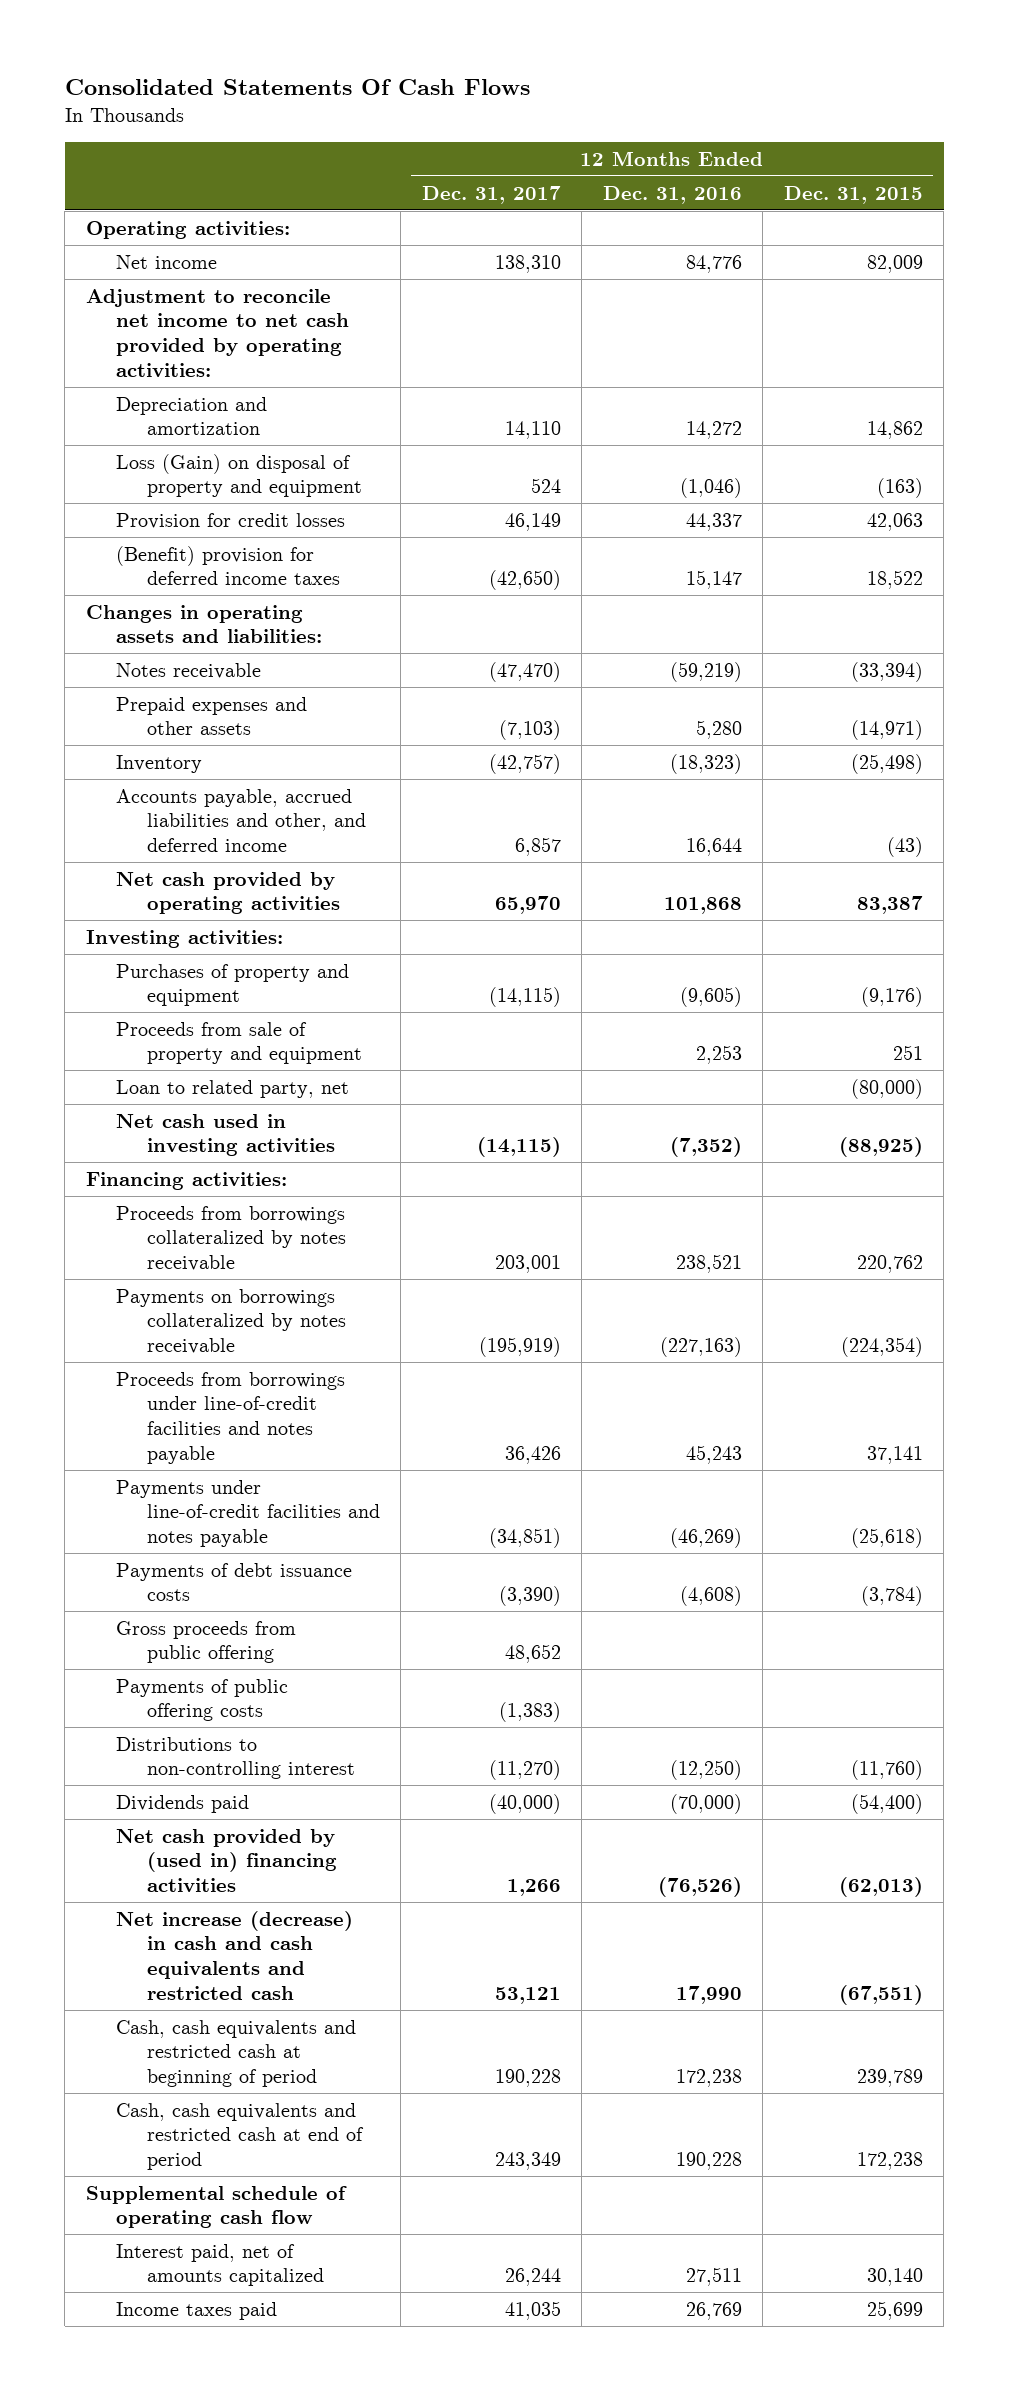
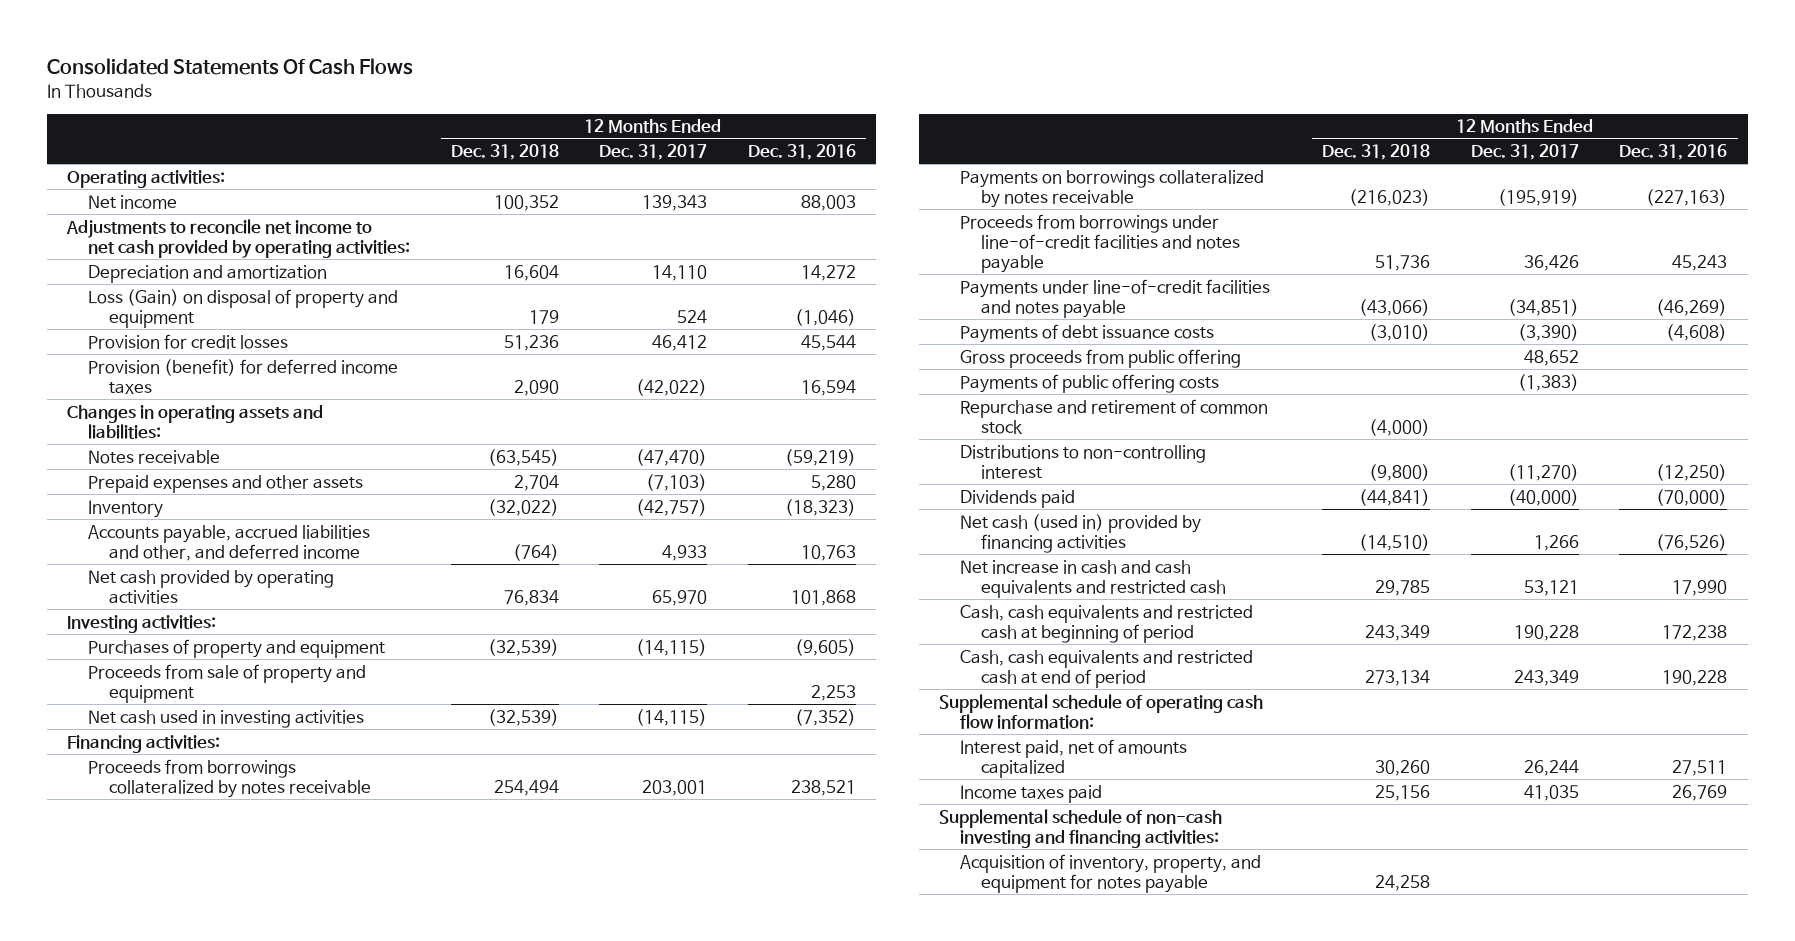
- | 12 Months Ended Dec. 31, 2017 | 12 Months Ended Dec. 31, 2016 | 12 Months Ended Dec. 31, 2015
+ | 12 Months Ended Dec. 31, 2018 | 12 Months Ended Dec. 31, 2017 | 12 Months Ended Dec. 31, 2016
- Net income | 138,310 | 84,776 | 82,009
- Adjustment to reconcile net income to net cash provided by operating activities:
+ Net income | 100,352 | 139,343 | 88,003
+ Adjustments to reconcile net income to net cash provided by operating activities:
- Provision for credit losses | 46,149 | 44,337 | 42,063
- (Benefit) provision for deferred income taxes | (42,650) | 15,147 | 18,522
+ Provision for credit losses | 51,236 | 46,412 | 45,544
+ Provision (benefit) for deferred income taxes | 2,090 | (42,022) | 16,594
- Accounts payable, accrued liabilities and other, and deferred income | 6,857 | 16,644 | (43)
+ Accounts payable, accrued liabilities and other, and deferred income | (764) | 4,933 | 10,763
- Loan to related party, net | | | (80,000)
+ Repurchase and retirement of common stock | (4,000) | |
- Net cash provided by (used in) financing activities | 1,266 | (76,526) | (62,013)
- Net increase (decrease) in cash and cash equivalents and restricted cash | 53,121 | 17,990 | (67,551)
+ Net cash (used in) provided by financing activities | (14,510) | 1,266 | (76,526)
+ Net increase in cash and cash equivalents and restricted cash | 29,785 | 53,121 | 17,990
- Supplemental schedule of operating cash flow
+ Supplemental schedule of operating cash flow information:
+ Supplemental schedule of non-cash investing and financing activities:
+ Acquisition of inventory, property, and equipment for notes payable | 24,258 | |

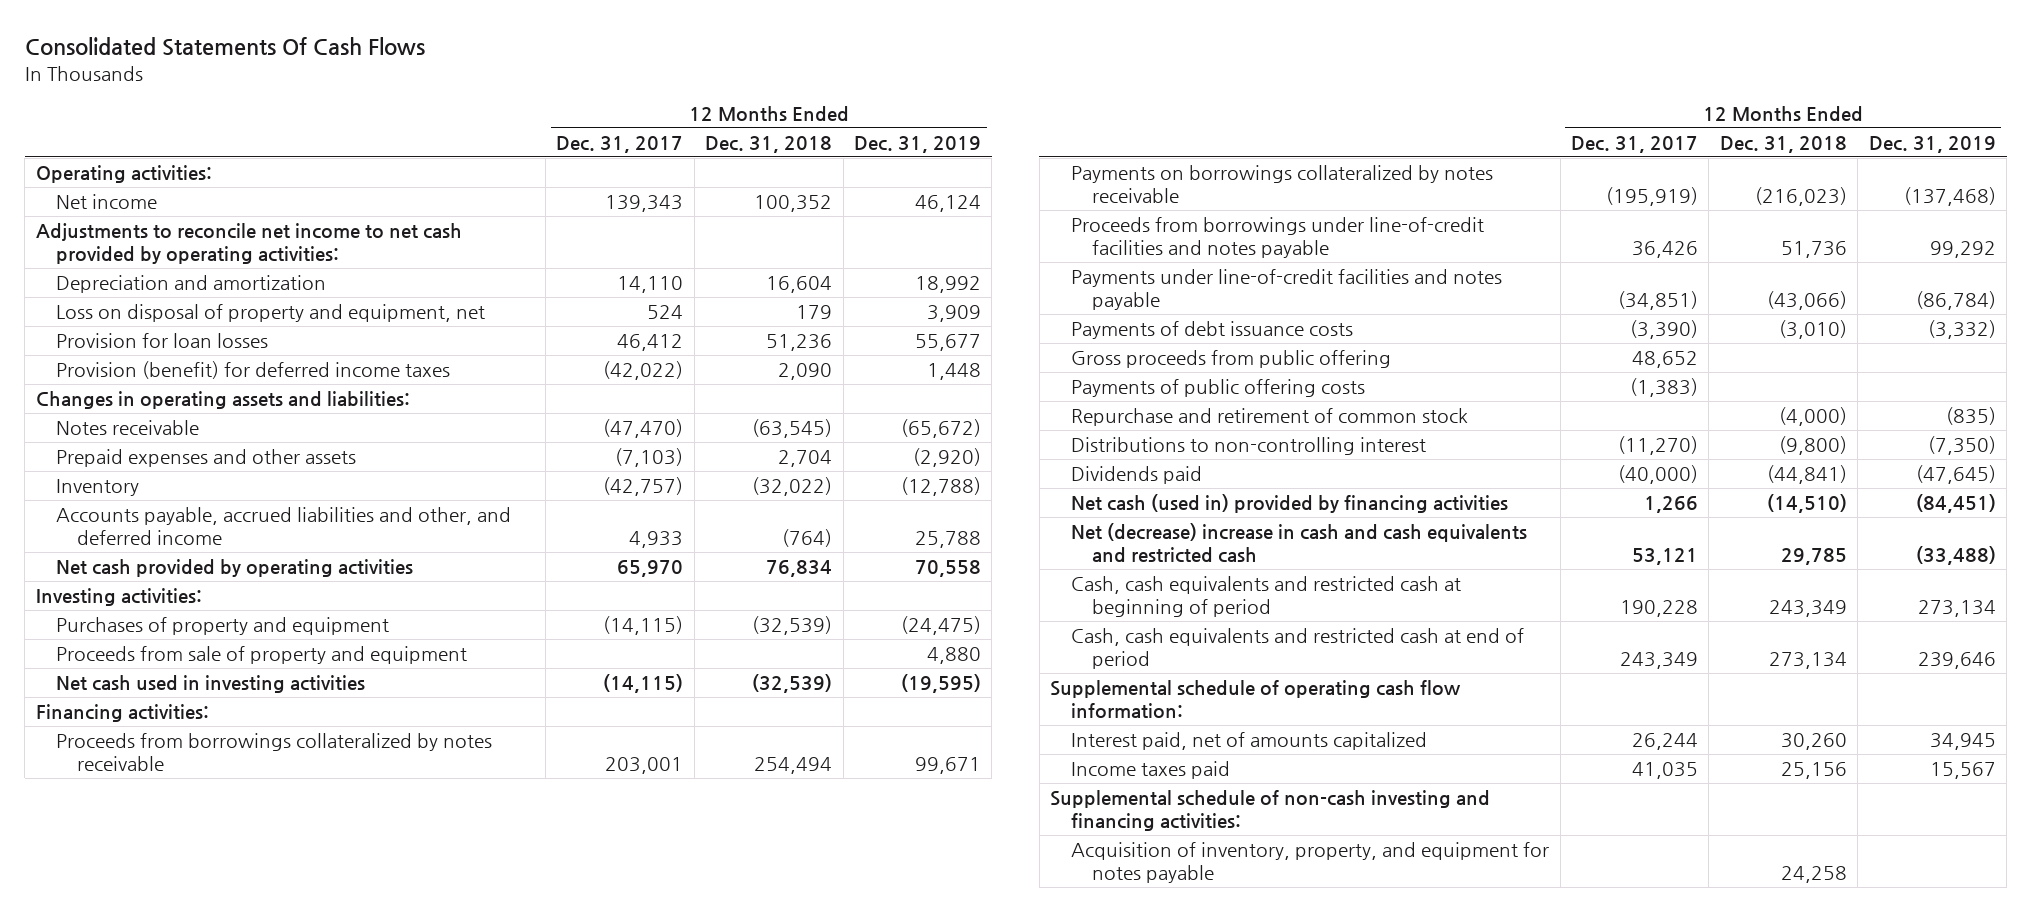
- | 12 Months Ended Dec. 31, 2018 | 12 Months Ended Dec. 31, 2017 | 12 Months Ended Dec. 31, 2016
+ | 12 Months Ended Dec. 31, 2017 | 12 Months Ended Dec. 31, 2018 | 12 Months Ended Dec. 31, 2019
- Loss (Gain) on disposal of property and equipment | 179 | 524 | (1,046)
- Provision for credit losses | 51,236 | 46,412 | 45,544
+ Loss on disposal of property and equipment, net | 524 | 179 | 3,909
+ Provision for loan losses | 46,412 | 51,236 | 55,677
- Net increase in cash and cash equivalents and restricted cash | 29,785 | 53,121 | 17,990
+ Net (decrease) increase in cash and cash equivalents and restricted cash | 53,121 | 29,785 | (33,488)

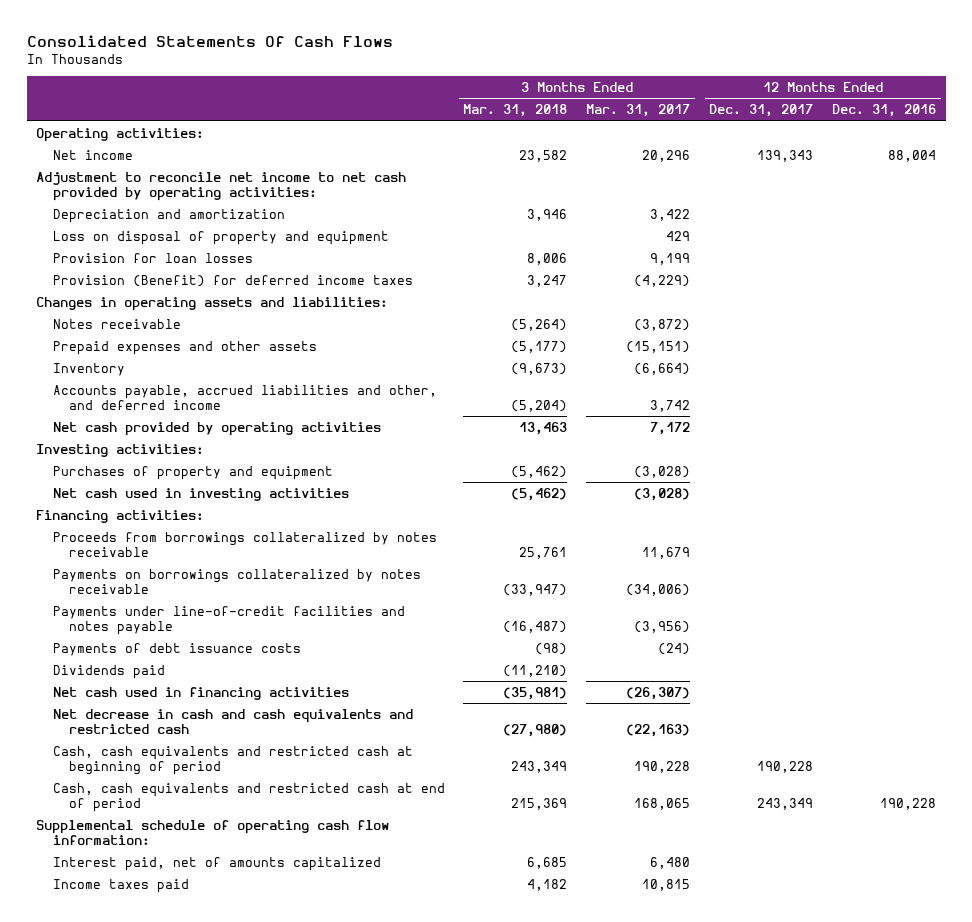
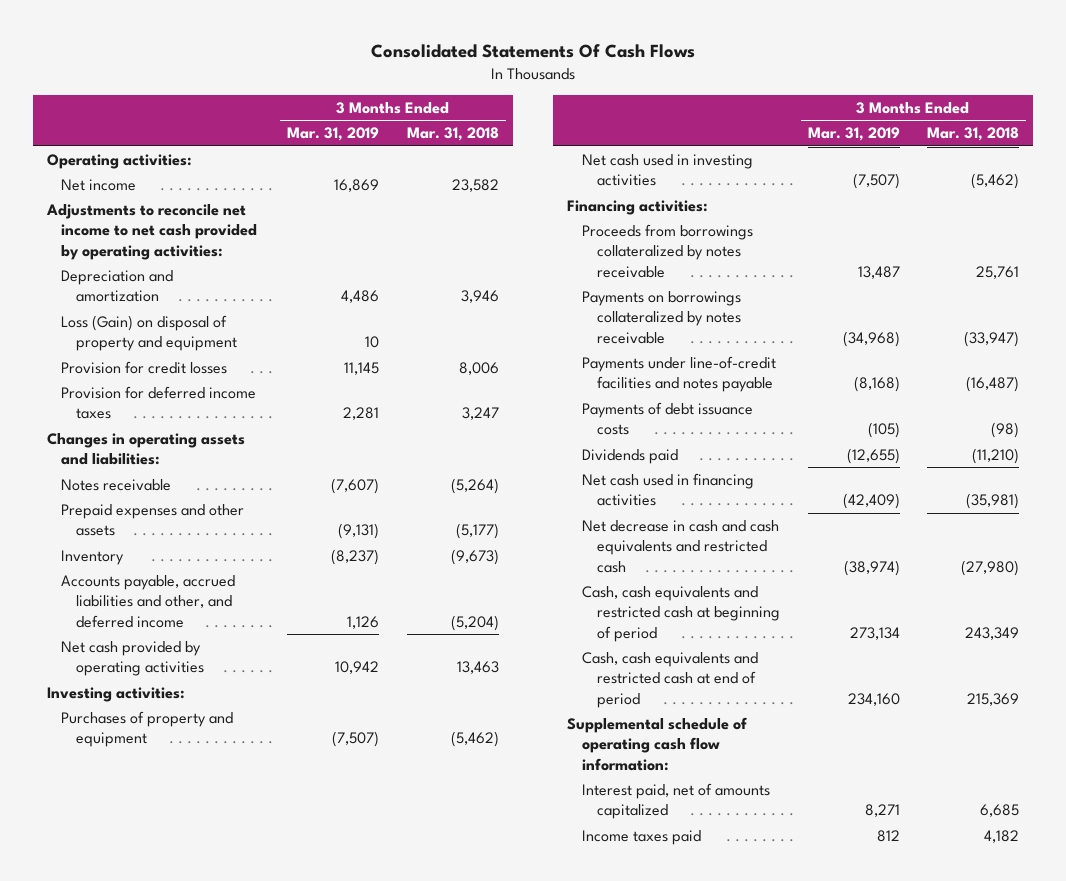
- | 3 Months Ended Mar. 31, 2018 | 3 Months Ended Mar. 31, 2017 | 12 Months Ended Dec. 31, 2017 | 12 Months Ended Dec. 31, 2016
+ | 3 Months Ended Mar. 31, 2019 | 3 Months Ended Mar. 31, 2018
- Adjustment to reconcile net income to net cash provided by operating activities:
+ Adjustments to reconcile net income to net cash provided by operating activities:
- Loss on disposal of property and equipment | | 429 | |
- Provision for loan losses | 8,006 | 9,199 | |
- Provision (Benefit) for deferred income taxes | 3,247 | (4,229) | |
+ Loss (Gain) on disposal of property and equipment | 10 |
+ Provision for credit losses | 11,145 | 8,006
+ Provision for deferred income taxes | 2,281 | 3,247

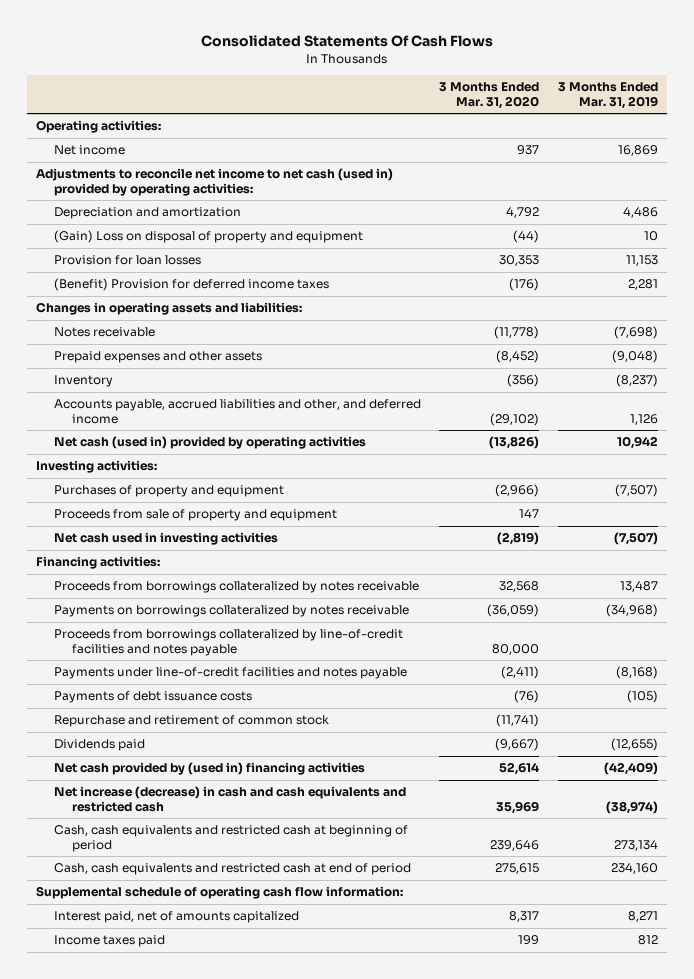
- | 3 Months Ended Mar. 31, 2019 | 3 Months Ended Mar. 31, 2018
+ | 3 Months Ended Mar. 31, 2020 | 3 Months Ended Mar. 31, 2019
- Adjustments to reconcile net income to net cash provided by operating activities:
+ Adjustments to reconcile net income to net cash (used in) provided by operating activities:
- Loss (Gain) on disposal of property and equipment | 10 |
- Provision for credit losses | 11,145 | 8,006
- Provision for deferred income taxes | 2,281 | 3,247
+ (Gain) Loss on disposal of property and equipment | (44) | 10
+ Provision for loan losses | 30,353 | 11,153
+ (Benefit) Provision for deferred income taxes | (176) | 2,281
- Notes receivable | (7,607) | (5,264)
- Prepaid expenses and other assets | (9,131) | (5,177)
+ Notes receivable | (11,778) | (7,698)
+ Prepaid expenses and other assets | (8,452) | (9,048)
- Net cash provided by operating activities | 10,942 | 13,463
+ Net cash (used in) provided by operating activities | (13,826) | 10,942
+ Proceeds from sale of property and equipment | 147 |
+ Proceeds from borrowings collateralized by line-of-credit facilities and notes payable | 80,000 |
+ Repurchase and retirement of common stock | (11,741) |
- Net cash used in financing activities | (42,409) | (35,981)
- Net decrease in cash and cash equivalents and restricted cash | (38,974) | (27,980)
+ Net cash provided by (used in) financing activities | 52,614 | (42,409)
+ Net increase (decrease) in cash and cash equivalents and restricted cash | 35,969 | (38,974)

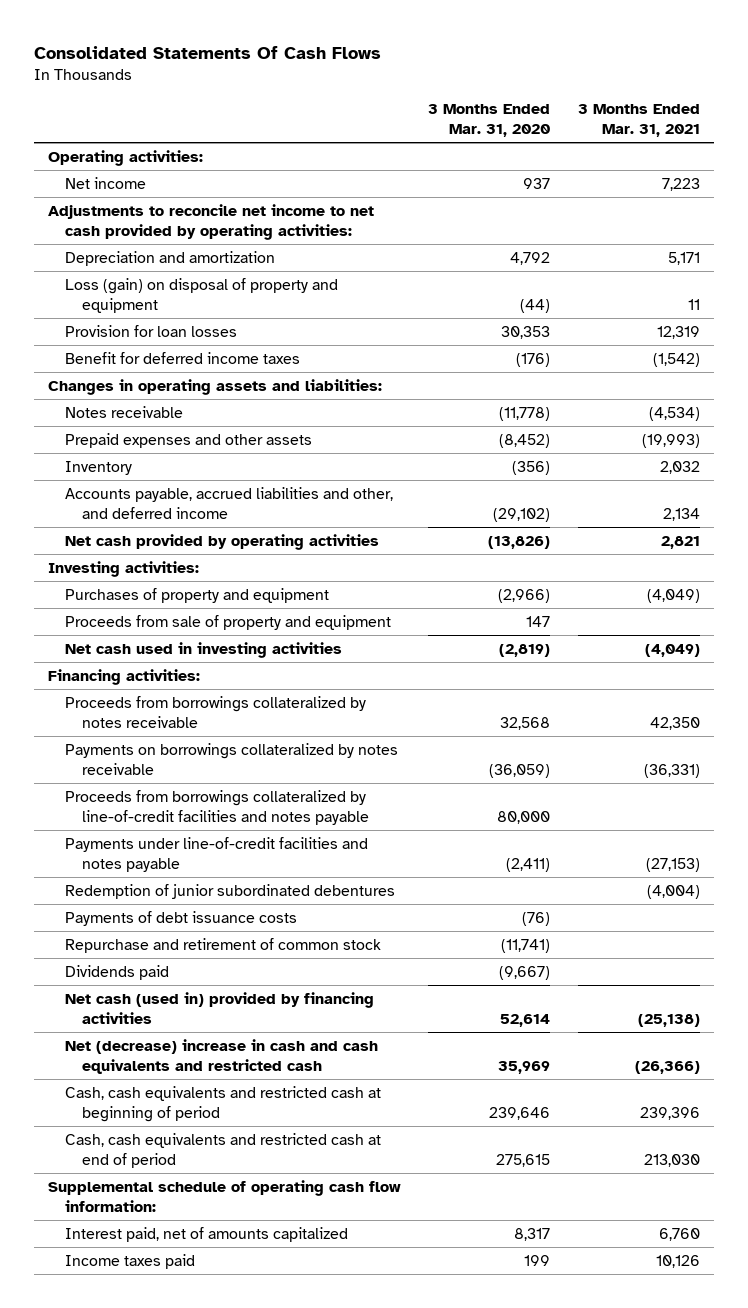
- | 3 Months Ended Mar. 31, 2020 | 3 Months Ended Mar. 31, 2019
+ | 3 Months Ended Mar. 31, 2020 | 3 Months Ended Mar. 31, 2021
- Adjustments to reconcile net income to net cash (used in) provided by operating activities:
+ Adjustments to reconcile net income to net cash provided by operating activities:
- (Gain) Loss on disposal of property and equipment | (44) | 10
+ Loss (gain) on disposal of property and equipment | (44) | 11
- (Benefit) Provision for deferred income taxes | (176) | 2,281
+ Benefit for deferred income taxes | (176) | (1,542)
- Net cash (used in) provided by operating activities | (13,826) | 10,942
+ Net cash provided by operating activities | (13,826) | 2,821
+ Redemption of junior subordinated debentures | | (4,004)
- Net cash provided by (used in) financing activities | 52,614 | (42,409)
- Net increase (decrease) in cash and cash equivalents and restricted cash | 35,969 | (38,974)
+ Net cash (used in) provided by financing activities | 52,614 | (25,138)
+ Net (decrease) increase in cash and cash equivalents and restricted cash | 35,969 | (26,366)

